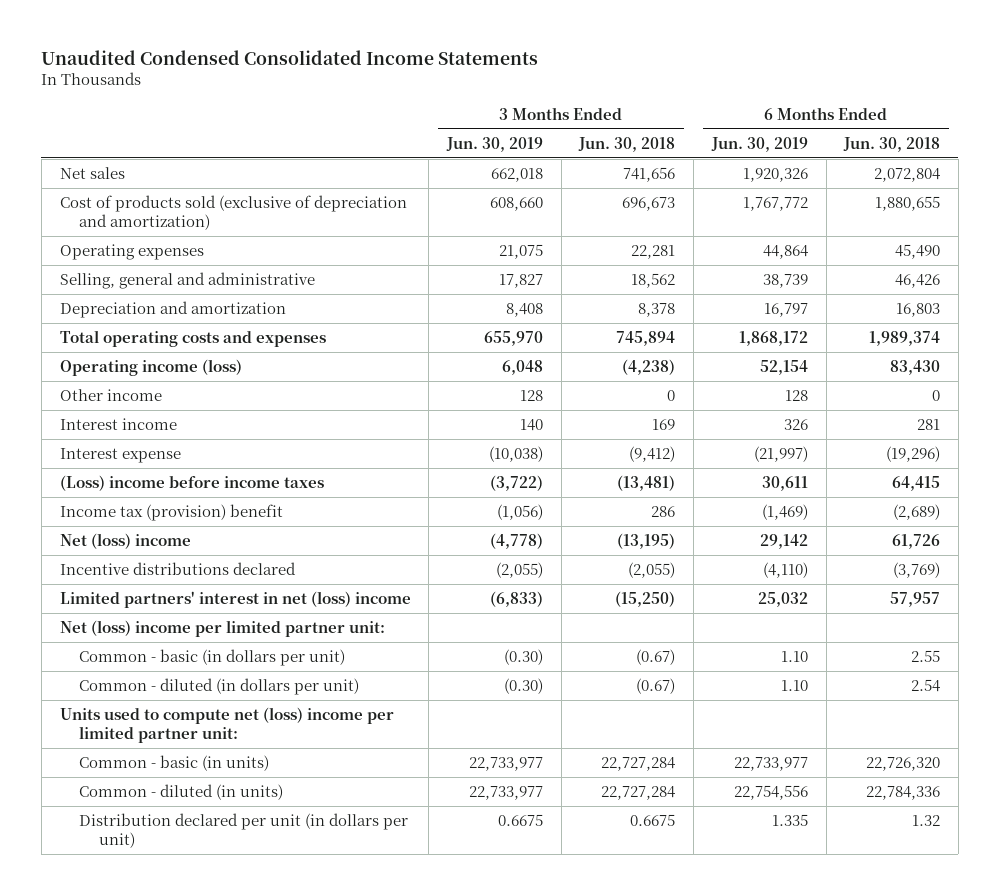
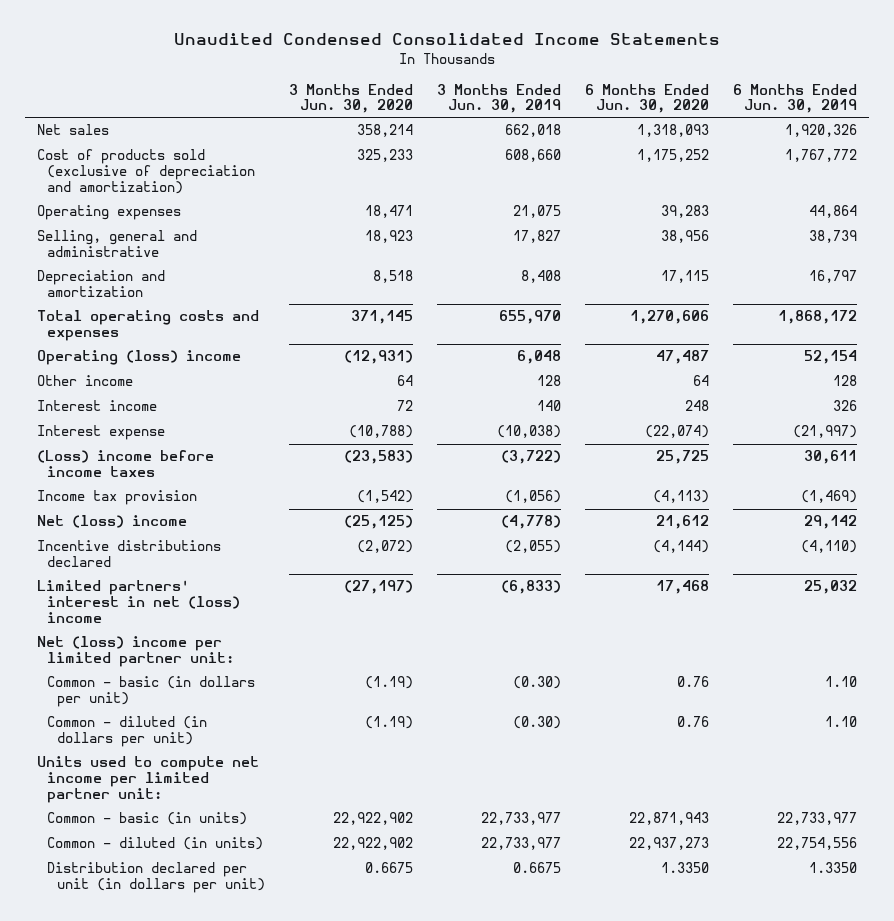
- | 3 Months Ended Jun. 30, 2019 | 3 Months Ended Jun. 30, 2018 | 6 Months Ended Jun. 30, 2019 | 6 Months Ended Jun. 30, 2018
+ | 3 Months Ended Jun. 30, 2020 | 3 Months Ended Jun. 30, 2019 | 6 Months Ended Jun. 30, 2020 | 6 Months Ended Jun. 30, 2019
- Operating income (loss) | 6,048 | (4,238) | 52,154 | 83,430
+ Operating (loss) income | (12,931) | 6,048 | 47,487 | 52,154
- Income tax (provision) benefit | (1,056) | 286 | (1,469) | (2,689)
+ Income tax provision | (1,542) | (1,056) | (4,113) | (1,469)
- Units used to compute net (loss) income per limited partner unit:
+ Units used to compute net income per limited partner unit:
- Distribution declared per unit (in dollars per unit) | 0.6675 | 0.6675 | 1.335 | 1.32
+ Distribution declared per unit (in dollars per unit) | 0.6675 | 0.6675 | 1.3350 | 1.3350

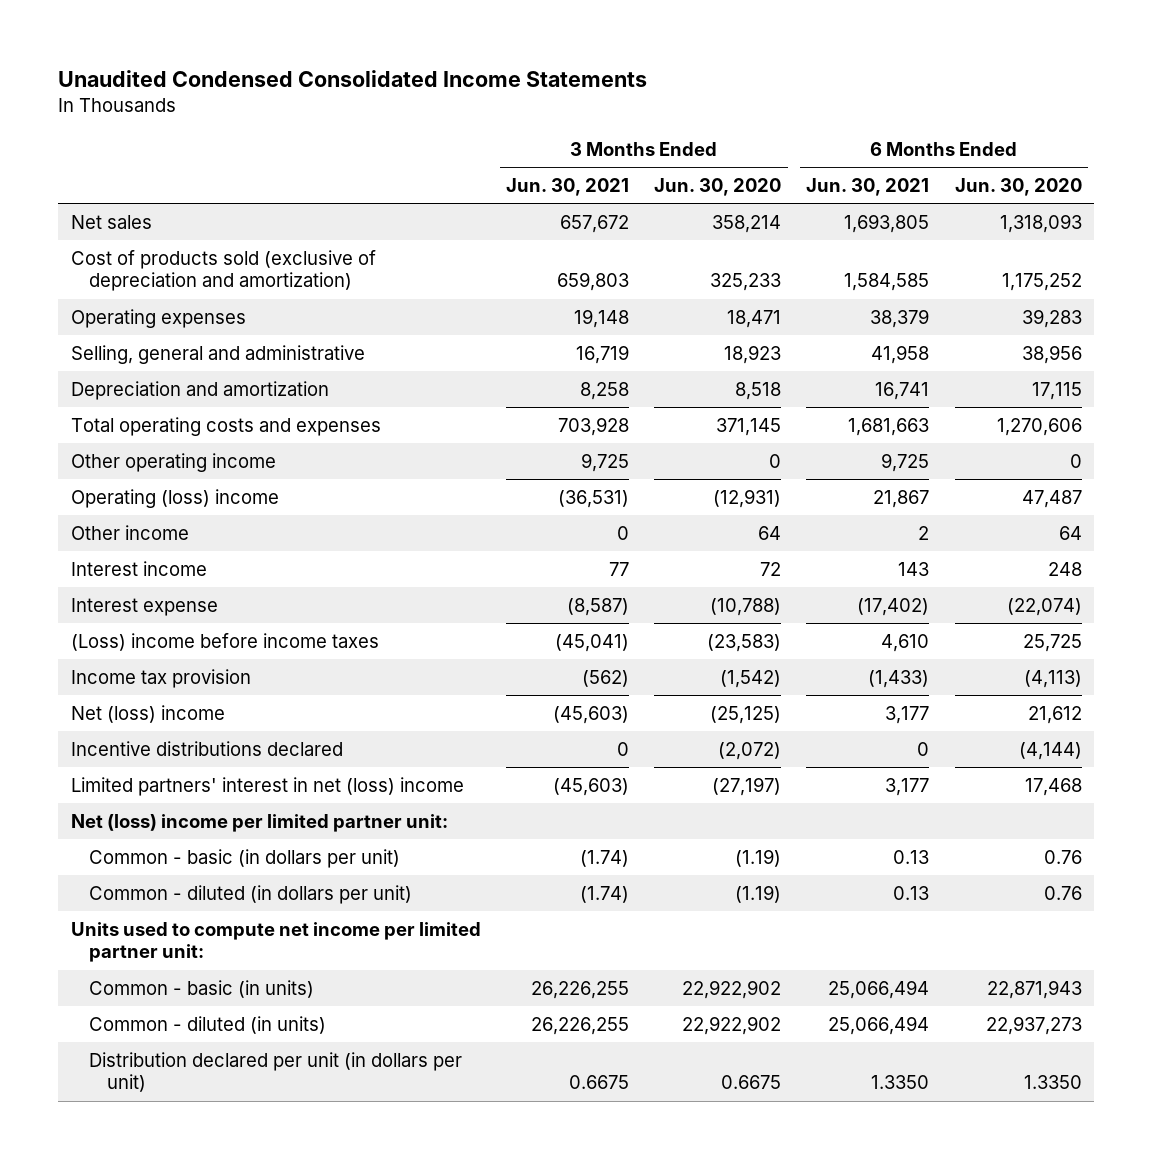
- | 3 Months Ended Jun. 30, 2020 | 3 Months Ended Jun. 30, 2019 | 6 Months Ended Jun. 30, 2020 | 6 Months Ended Jun. 30, 2019
+ | 3 Months Ended Jun. 30, 2021 | 3 Months Ended Jun. 30, 2020 | 6 Months Ended Jun. 30, 2021 | 6 Months Ended Jun. 30, 2020
+ Other operating income | 9,725 | 0 | 9,725 | 0

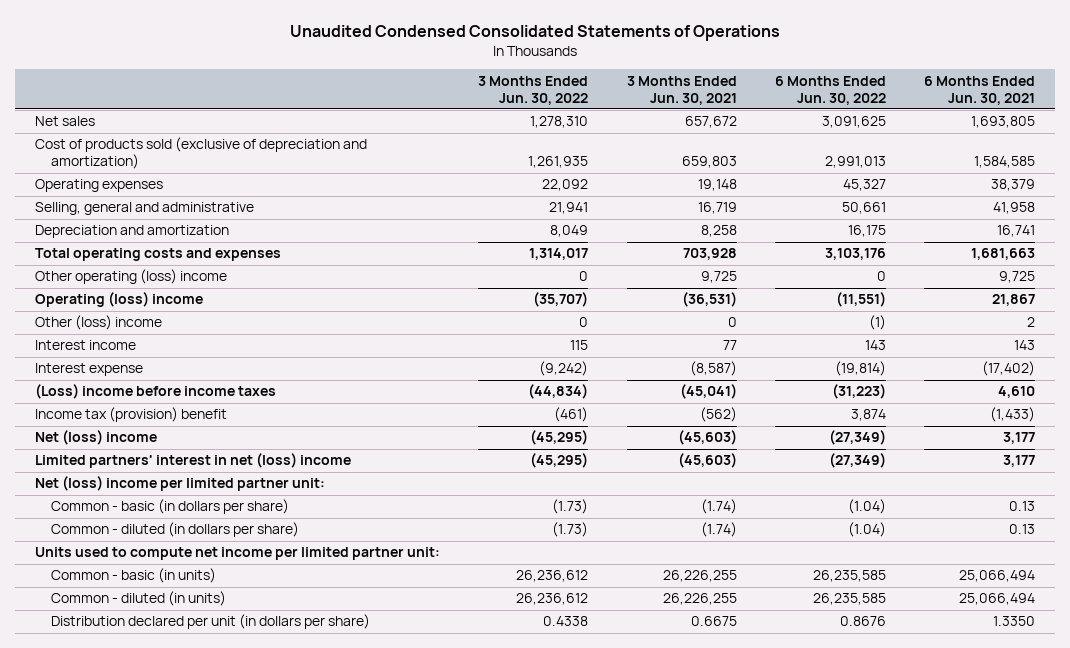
- Unaudited Condensed Consolidated Income Statements
+ Unaudited Condensed Consolidated Statements of Operations
- | 3 Months Ended Jun. 30, 2021 | 3 Months Ended Jun. 30, 2020 | 6 Months Ended Jun. 30, 2021 | 6 Months Ended Jun. 30, 2020
+ | 3 Months Ended Jun. 30, 2022 | 3 Months Ended Jun. 30, 2021 | 6 Months Ended Jun. 30, 2022 | 6 Months Ended Jun. 30, 2021
- Other operating income | 9,725 | 0 | 9,725 | 0
+ Other operating (loss) income | 0 | 9,725 | 0 | 9,725
- Other income | 0 | 64 | 2 | 64
+ Other (loss) income | 0 | 0 | (1) | 2
- Income tax provision | (562) | (1,542) | (1,433) | (4,113)
+ Income tax (provision) benefit | (461) | (562) | 3,874 | (1,433)
- Incentive distributions declared | 0 | (2,072) | 0 | (4,144)
- Common - basic (in dollars per unit) | (1.74) | (1.19) | 0.13 | 0.76
- Common - diluted (in dollars per unit) | (1.74) | (1.19) | 0.13 | 0.76
+ Common - basic (in dollars per share) | (1.73) | (1.74) | (1.04) | 0.13
+ Common - diluted (in dollars per share) | (1.73) | (1.74) | (1.04) | 0.13
- Distribution declared per unit (in dollars per unit) | 0.6675 | 0.6675 | 1.3350 | 1.3350
+ Distribution declared per unit (in dollars per share) | 0.4338 | 0.6675 | 0.8676 | 1.3350

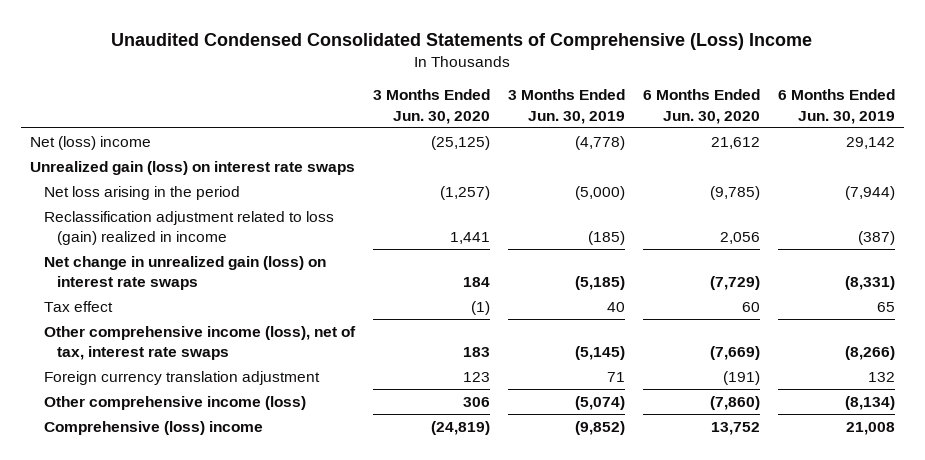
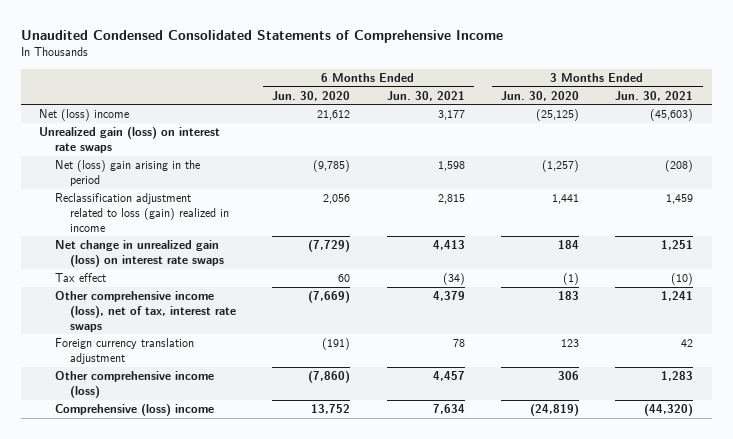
- Unaudited Condensed Consolidated Statements of Comprehensive (Loss) Income
+ Unaudited Condensed Consolidated Statements of Comprehensive Income
- | 3 Months Ended Jun. 30, 2020 | 3 Months Ended Jun. 30, 2019 | 6 Months Ended Jun. 30, 2020 | 6 Months Ended Jun. 30, 2019
+ | 6 Months Ended Jun. 30, 2020 | 6 Months Ended Jun. 30, 2021 | 3 Months Ended Jun. 30, 2020 | 3 Months Ended Jun. 30, 2021
- Net loss arising in the period | (1,257) | (5,000) | (9,785) | (7,944)
+ Net (loss) gain arising in the period | (9,785) | 1,598 | (1,257) | (208)

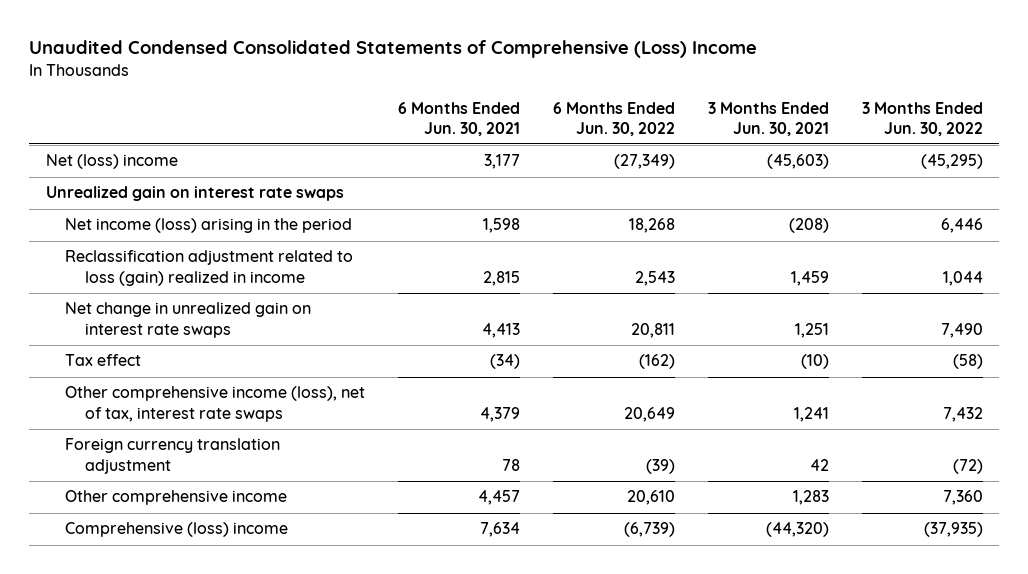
- Unaudited Condensed Consolidated Statements of Comprehensive Income
+ Unaudited Condensed Consolidated Statements of Comprehensive (Loss) Income
- | 6 Months Ended Jun. 30, 2020 | 6 Months Ended Jun. 30, 2021 | 3 Months Ended Jun. 30, 2020 | 3 Months Ended Jun. 30, 2021
+ | 6 Months Ended Jun. 30, 2021 | 6 Months Ended Jun. 30, 2022 | 3 Months Ended Jun. 30, 2021 | 3 Months Ended Jun. 30, 2022
- Unrealized gain (loss) on interest rate swaps
- Net (loss) gain arising in the period | (9,785) | 1,598 | (1,257) | (208)
+ Unrealized gain on interest rate swaps
+ Net income (loss) arising in the period | 1,598 | 18,268 | (208) | 6,446
- Net change in unrealized gain (loss) on interest rate swaps | (7,729) | 4,413 | 184 | 1,251
+ Net change in unrealized gain on interest rate swaps | 4,413 | 20,811 | 1,251 | 7,490
- Other comprehensive income (loss) | (7,860) | 4,457 | 306 | 1,283
+ Other comprehensive income | 4,457 | 20,610 | 1,283 | 7,360

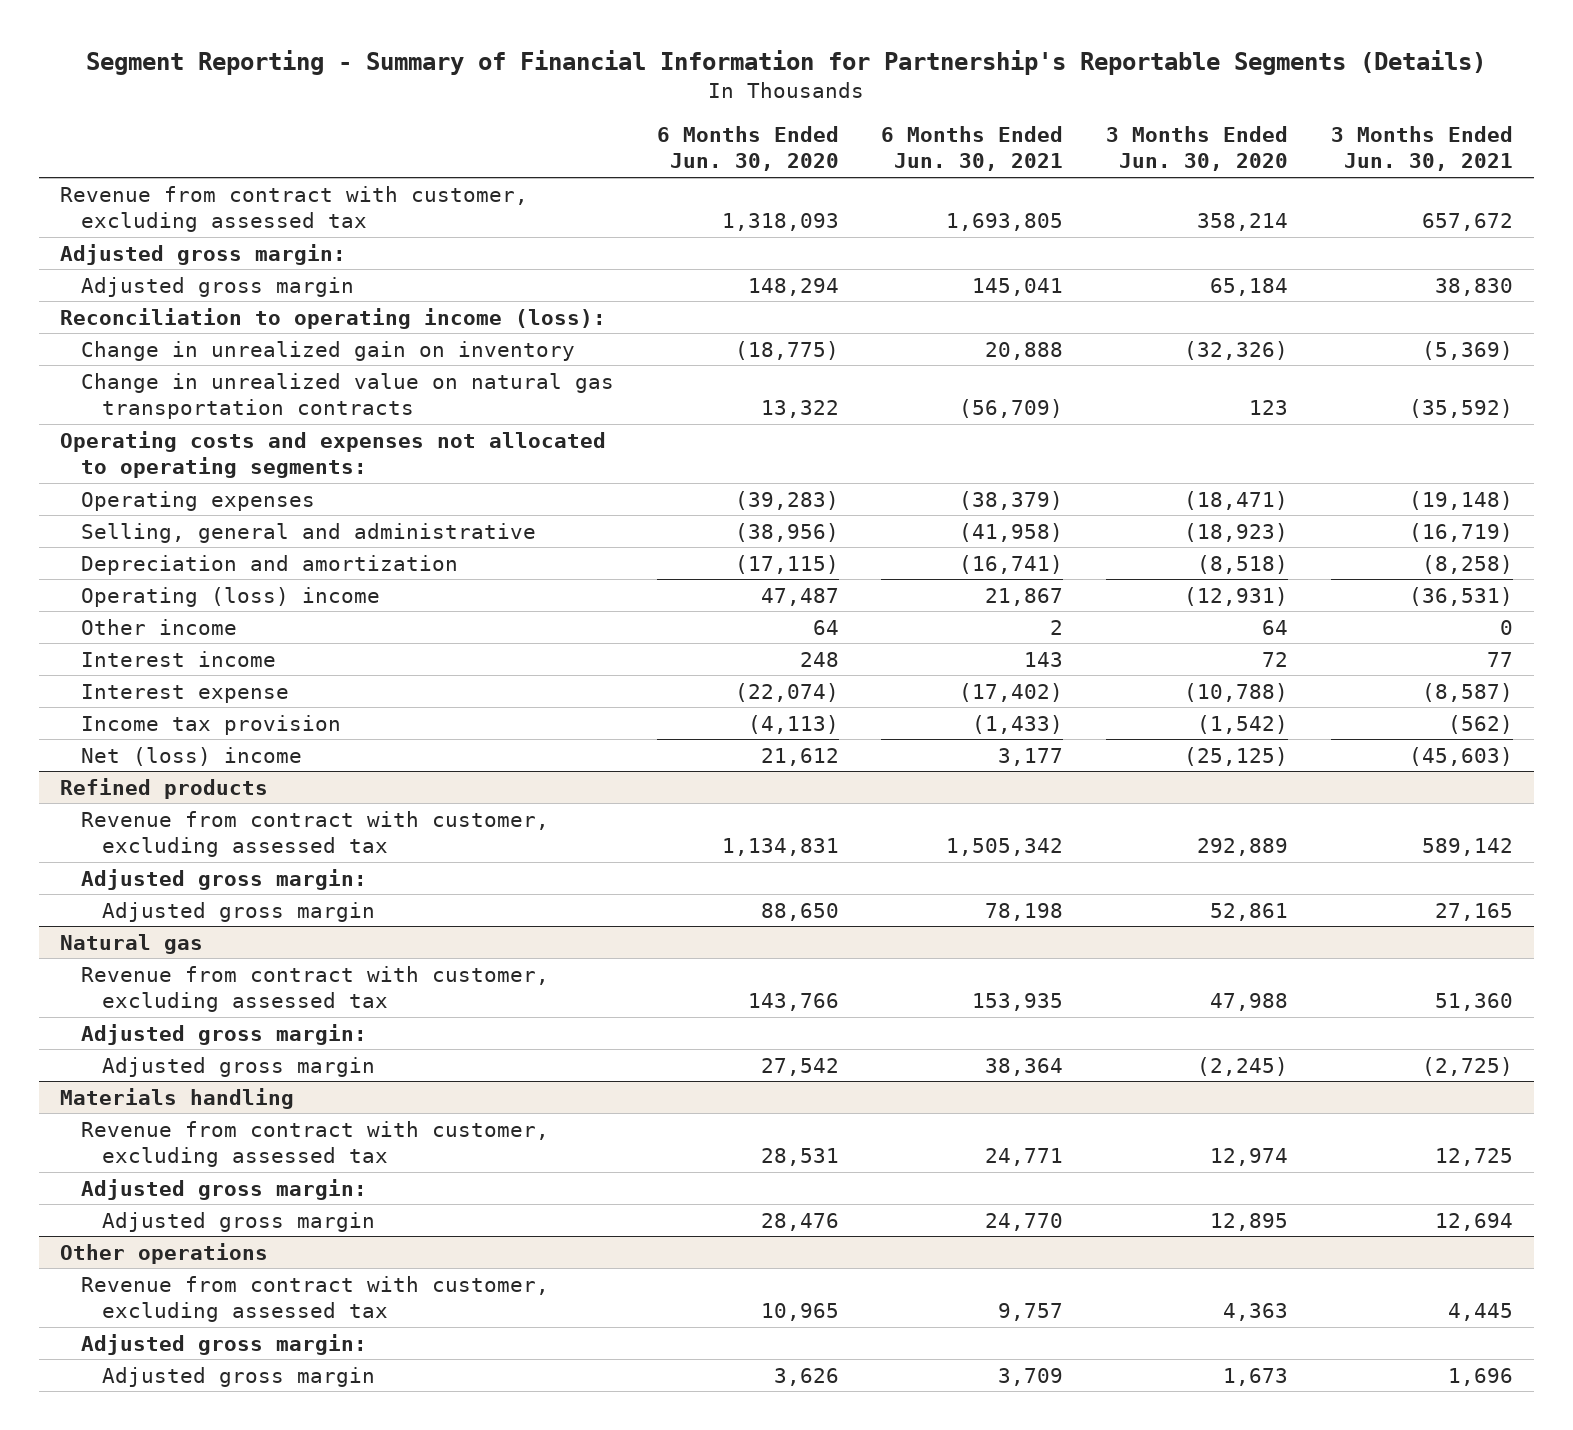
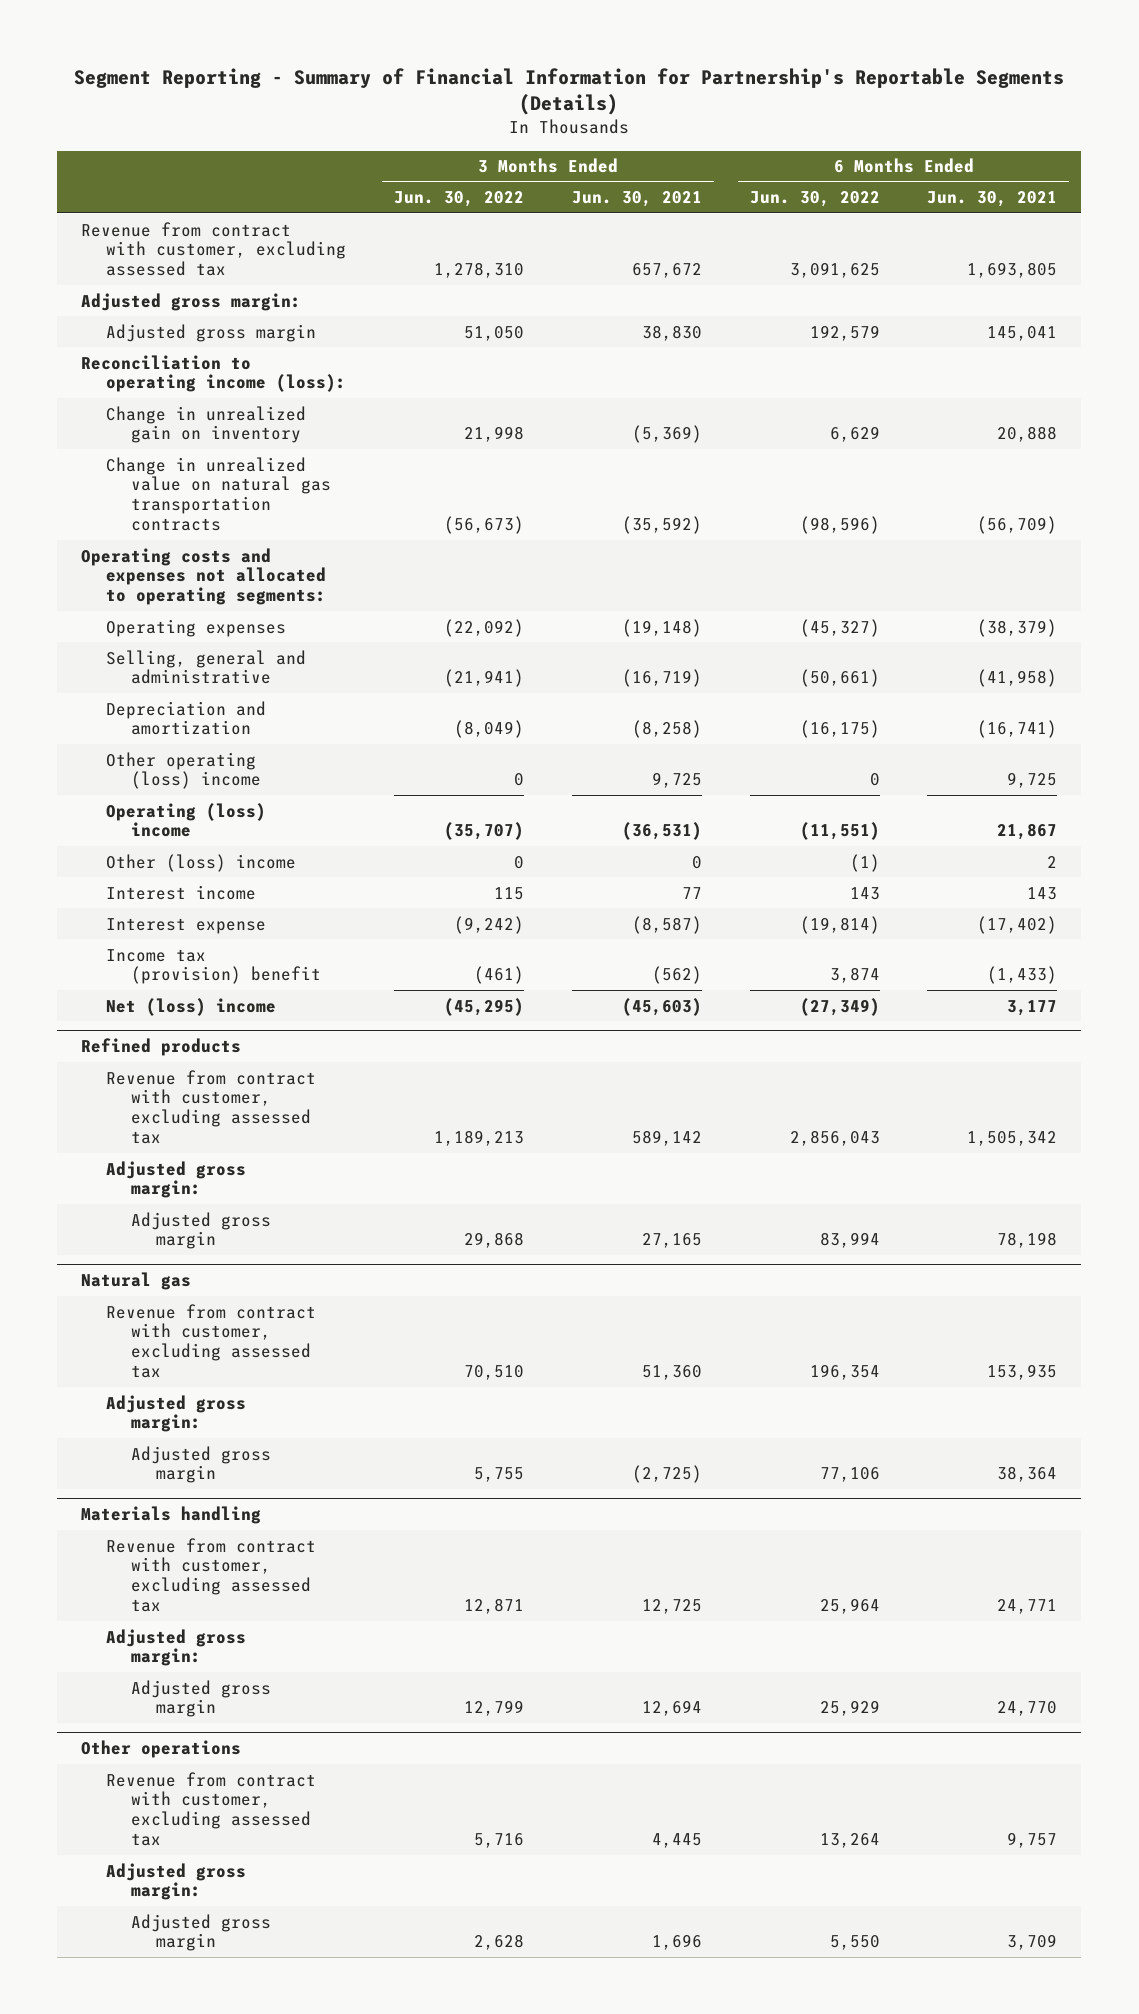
- | 6 Months Ended Jun. 30, 2020 | 6 Months Ended Jun. 30, 2021 | 3 Months Ended Jun. 30, 2020 | 3 Months Ended Jun. 30, 2021
+ | 3 Months Ended Jun. 30, 2022 | 3 Months Ended Jun. 30, 2021 | 6 Months Ended Jun. 30, 2022 | 6 Months Ended Jun. 30, 2021
+ Other operating (loss) income | 0 | 9,725 | 0 | 9,725
- Other income | 64 | 2 | 64 | 0
+ Other (loss) income | 0 | 0 | (1) | 2
- Income tax provision | (4,113) | (1,433) | (1,542) | (562)
+ Income tax (provision) benefit | (461) | (562) | 3,874 | (1,433)

